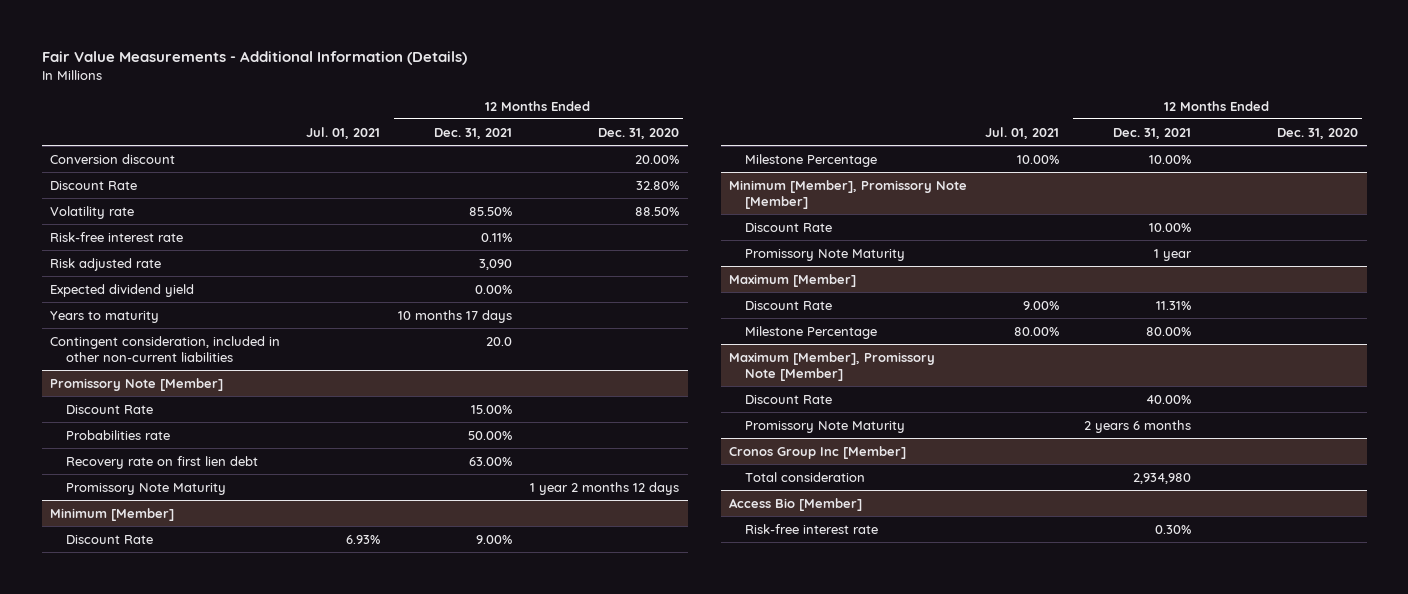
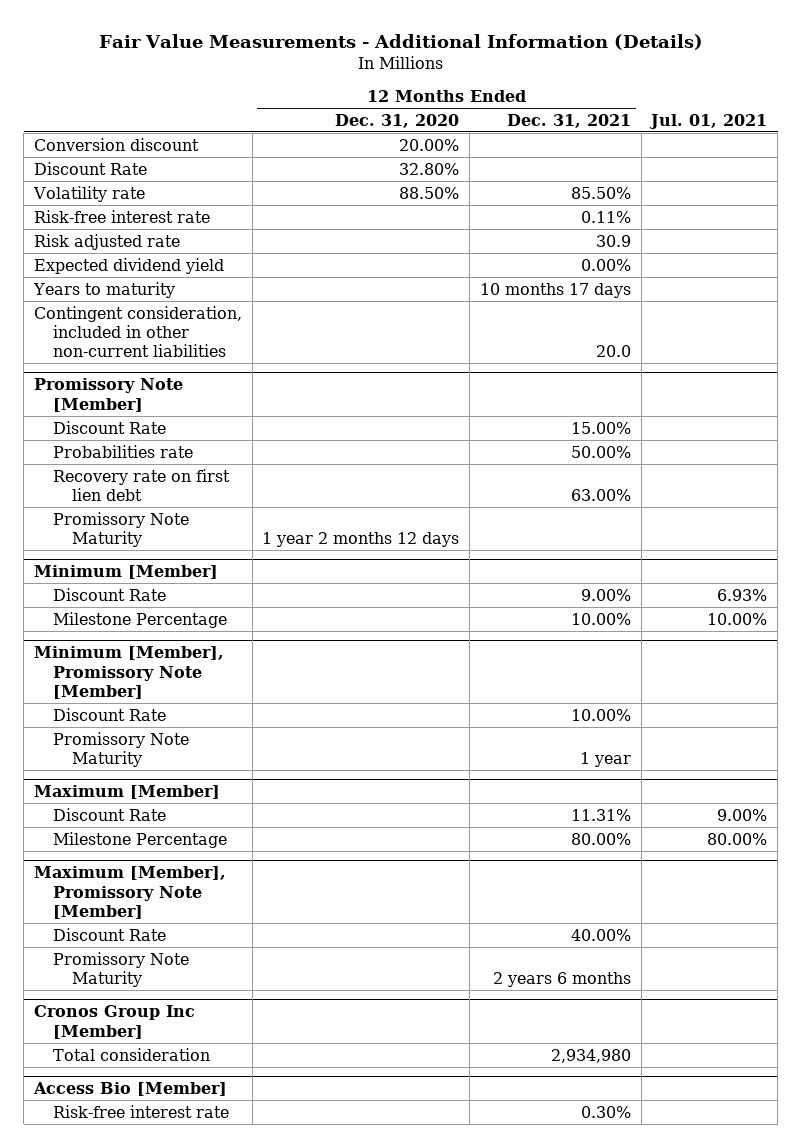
- | Jul. 01, 2021 | 12 Months Ended Dec. 31, 2021 | 12 Months Ended Dec. 31, 2020
+ | 12 Months Ended Dec. 31, 2020 | 12 Months Ended Dec. 31, 2021 | Jul. 01, 2021
- Risk adjusted rate | | 3,090 |
+ Risk adjusted rate | | 30.9 |

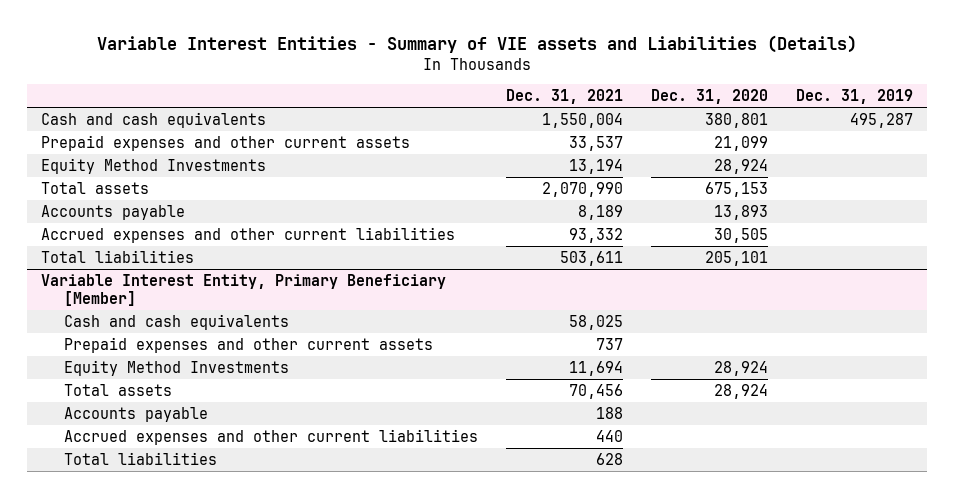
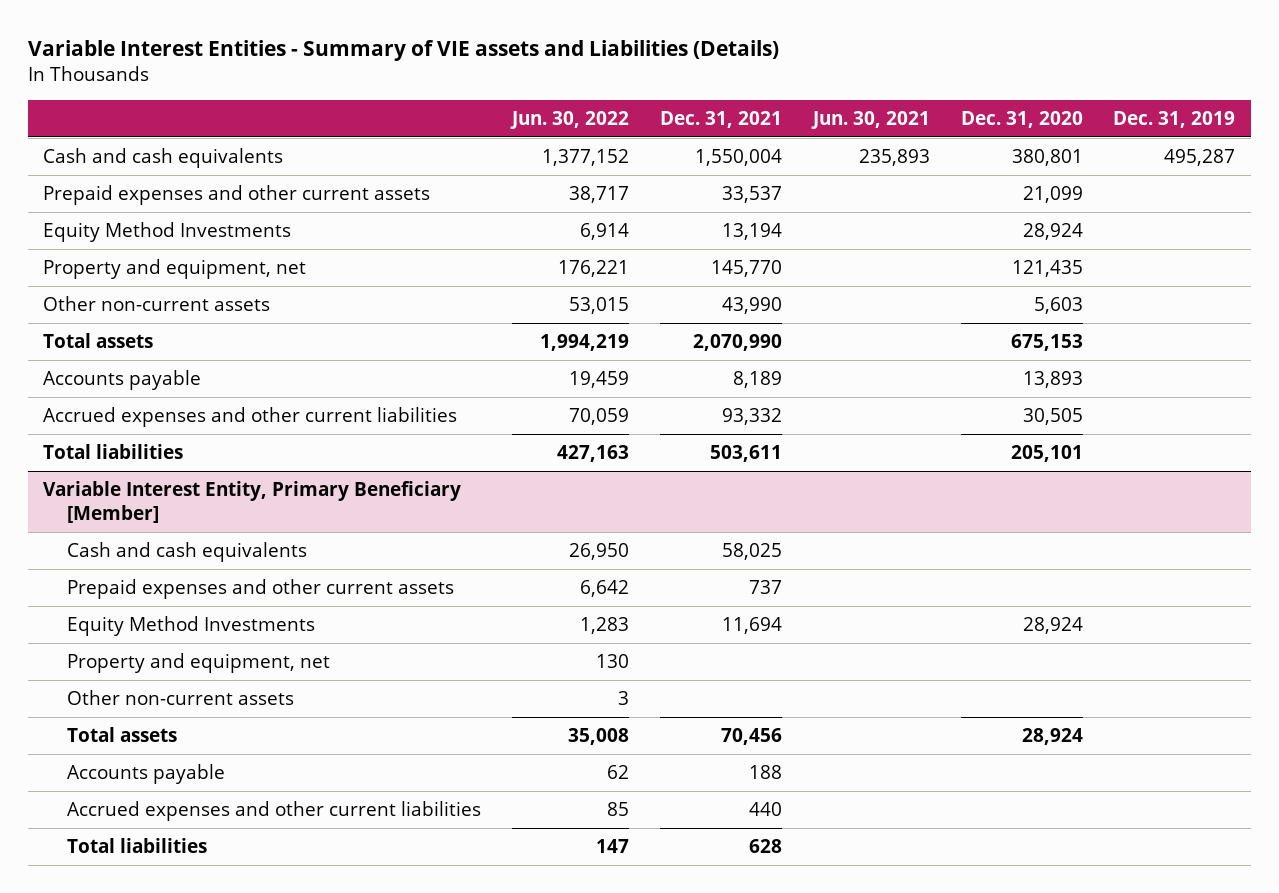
- | Dec. 31, 2021 | Dec. 31, 2020 | Dec. 31, 2019
+ | Jun. 30, 2022 | Dec. 31, 2021 | Jun. 30, 2021 | Dec. 31, 2020 | Dec. 31, 2019
+ Property and equipment, net | 176,221 | 145,770 | | 121,435 |
+ Other non-current assets | 53,015 | 43,990 | | 5,603 |
@ Variable Interest Entity, Primary Beneficiary [Member]
+ Property and equipment, net | 130 | | | |
+ Other non-current assets | 3 | | | |

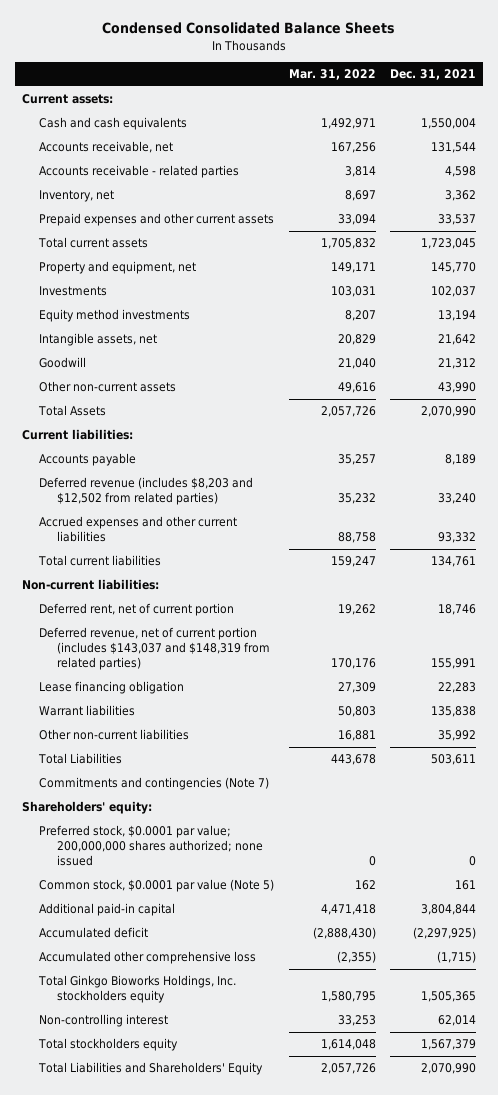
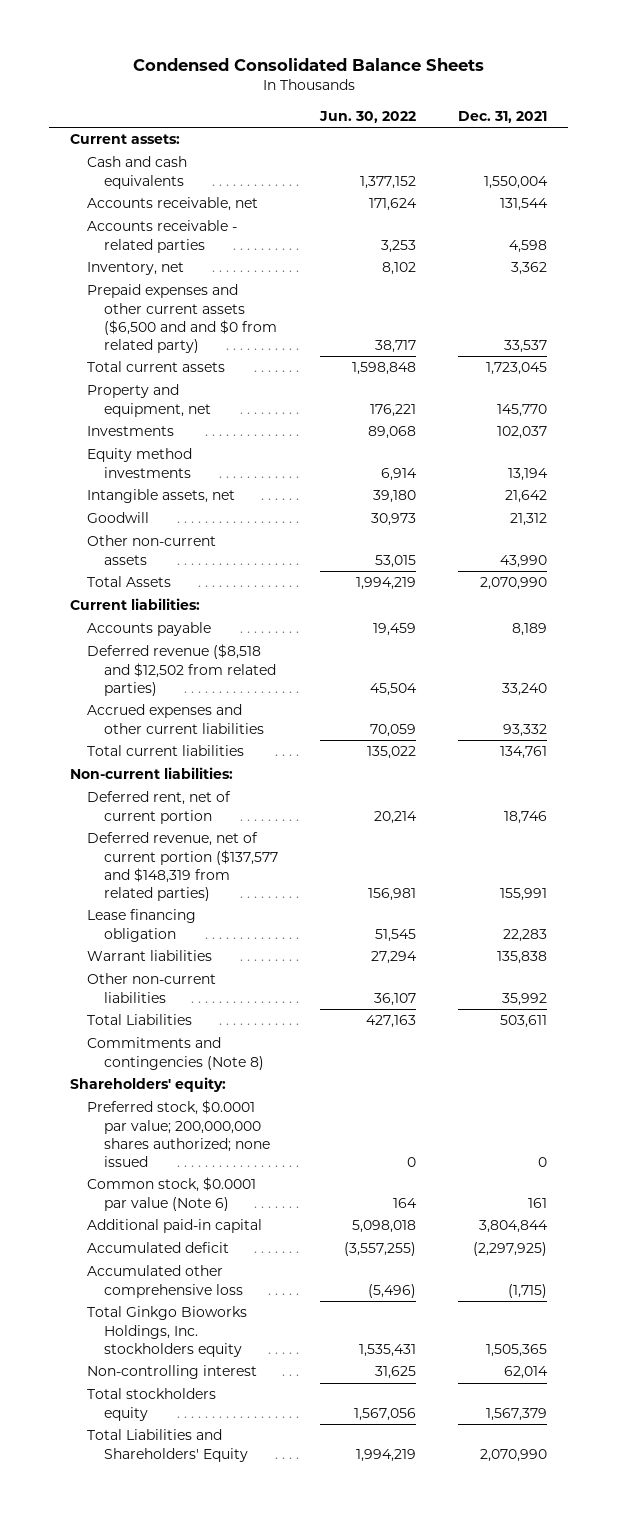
- | Mar. 31, 2022 | Dec. 31, 2021
+ | Jun. 30, 2022 | Dec. 31, 2021
- Prepaid expenses and other current assets | 33,094 | 33,537
+ Prepaid expenses and other current assets ($6,500 and and $0 from related party) | 38,717 | 33,537
- Deferred revenue (includes $8,203 and $12,502 from related parties) | 35,232 | 33,240
+ Deferred revenue ($8,518 and $12,502 from related parties) | 45,504 | 33,240
- Deferred revenue, net of current portion (includes $143,037 and $148,319 from related parties) | 170,176 | 155,991
+ Deferred revenue, net of current portion ($137,577 and $148,319 from related parties) | 156,981 | 155,991
- Commitments and contingencies (Note 7)
+ Commitments and contingencies (Note 8)
- Common stock, $0.0001 par value (Note 5) | 162 | 161
+ Common stock, $0.0001 par value (Note 6) | 164 | 161

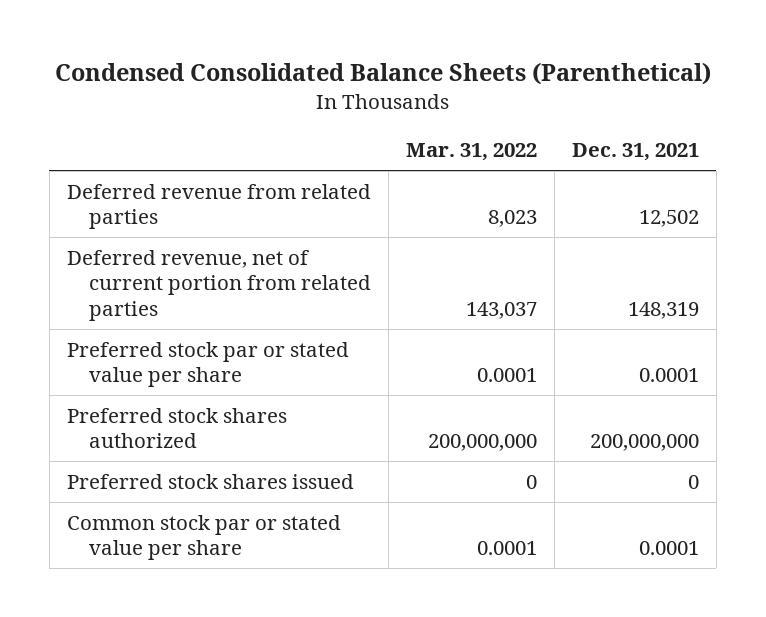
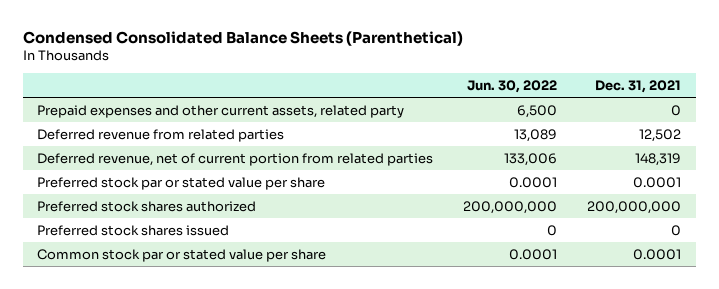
- | Mar. 31, 2022 | Dec. 31, 2021
+ | Jun. 30, 2022 | Dec. 31, 2021
+ Prepaid expenses and other current assets, related party | 6,500 | 0

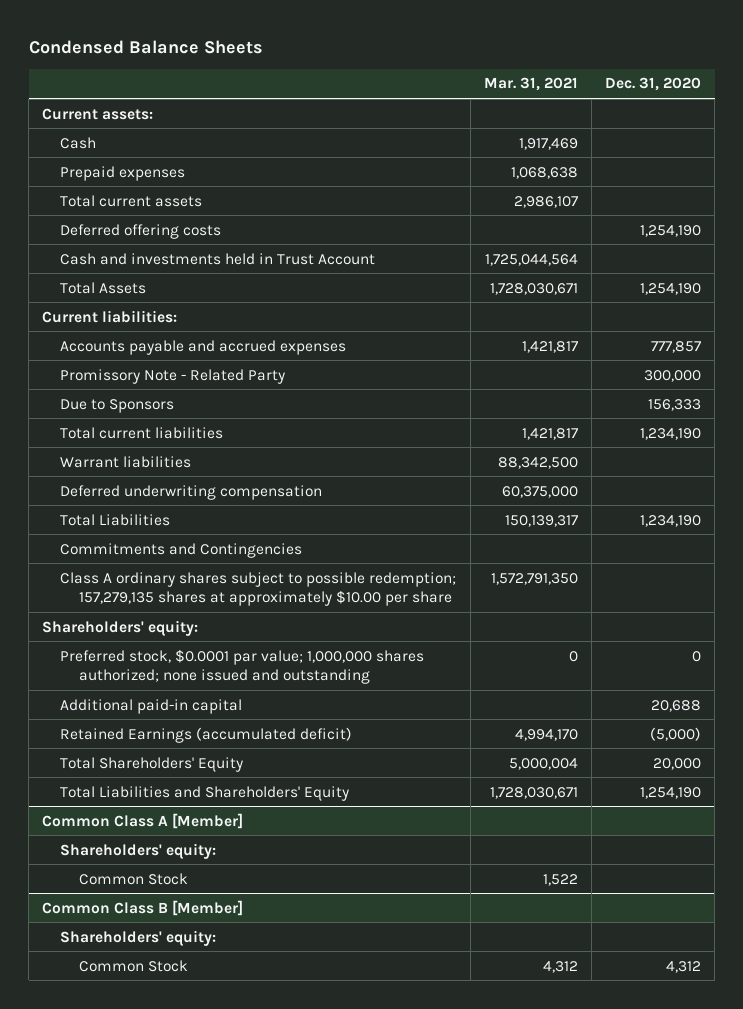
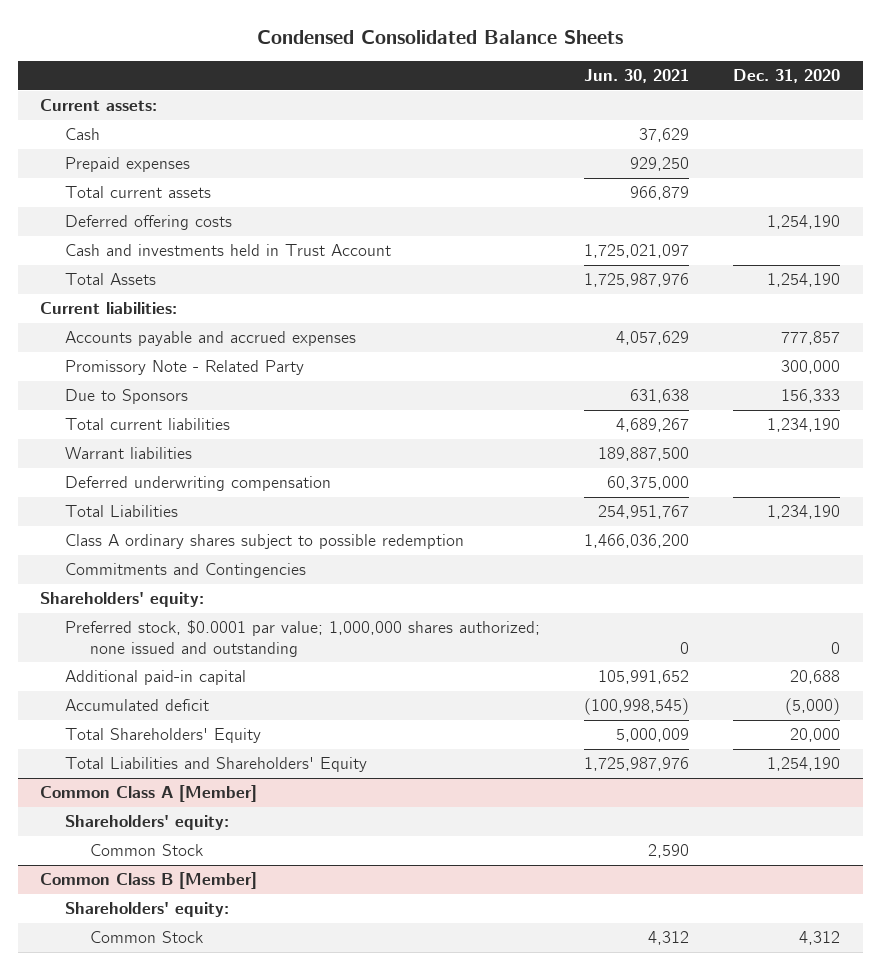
- Condensed Balance Sheets
+ Condensed Consolidated Balance Sheets
- | Mar. 31, 2021 | Dec. 31, 2020
+ | Jun. 30, 2021 | Dec. 31, 2020
+ Class A ordinary shares subject to possible redemption | 1,466,036,200 |
- Class A ordinary shares subject to possible redemption; 157,279,135 shares at approximately $10.00 per share | 1,572,791,350 |
- Retained Earnings (accumulated deficit) | 4,994,170 | (5,000)
+ Accumulated deficit | (100,998,545) | (5,000)

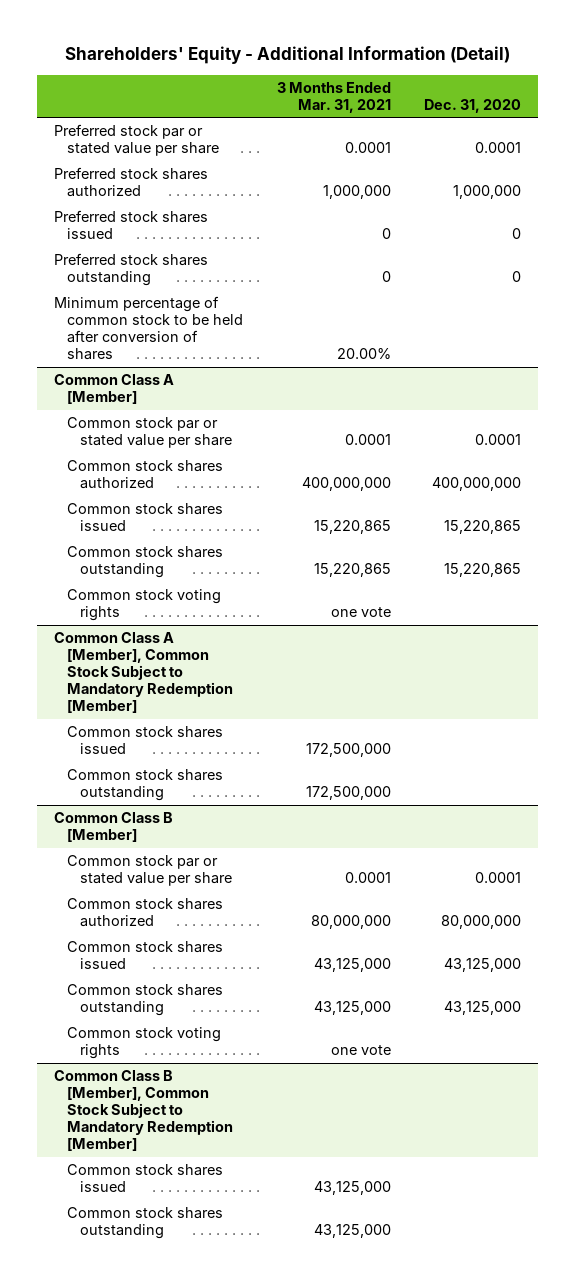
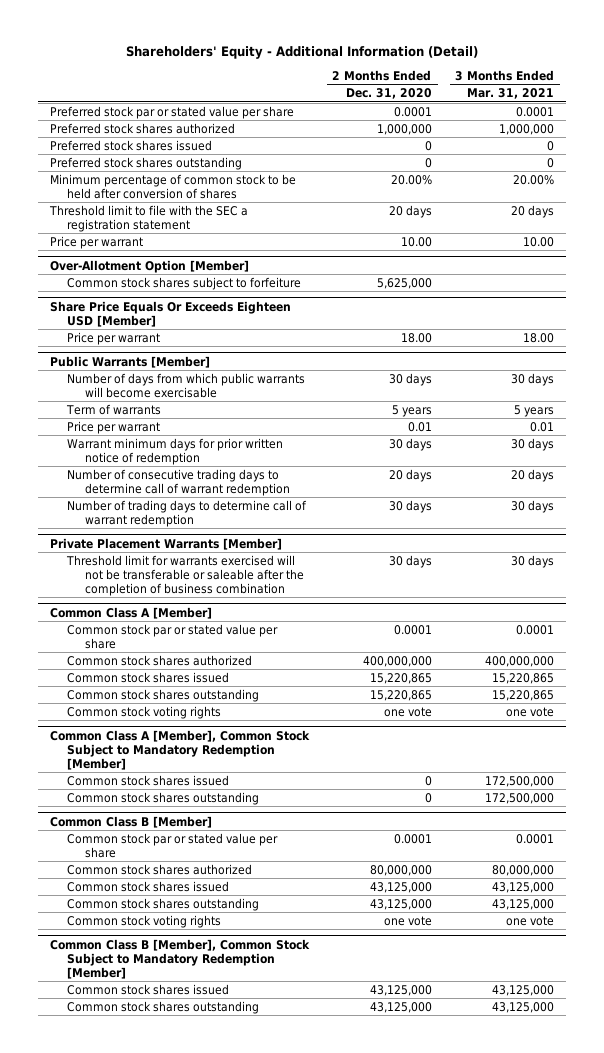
- | 3 Months Ended Mar. 31, 2021 | Dec. 31, 2020
+ | 2 Months Ended Dec. 31, 2020 | 3 Months Ended Mar. 31, 2021
+ Threshold limit to file with the SEC a registration statement | 20 days | 20 days
+ Price per warrant | 10.00 | 10.00
+ Over-Allotment Option [Member]
+ Common stock shares subject to forfeiture | 5,625,000 |
+ Share Price Equals Or Exceeds Eighteen USD [Member]
+ Price per warrant | 18.00 | 18.00
+ Public Warrants [Member]
+ Number of days from which public warrants will become exercisable | 30 days | 30 days
+ Term of warrants | 5 years | 5 years
+ Price per warrant | 0.01 | 0.01
+ Warrant minimum days for prior written notice of redemption | 30 days | 30 days
+ Number of consecutive trading days to determine call of warrant redemption | 20 days | 20 days
+ Number of trading days to determine call of warrant redemption | 30 days | 30 days
+ Private Placement Warrants [Member]
+ Threshold limit for warrants exercised will not be transferable or saleable after the completion of business combination | 30 days | 30 days

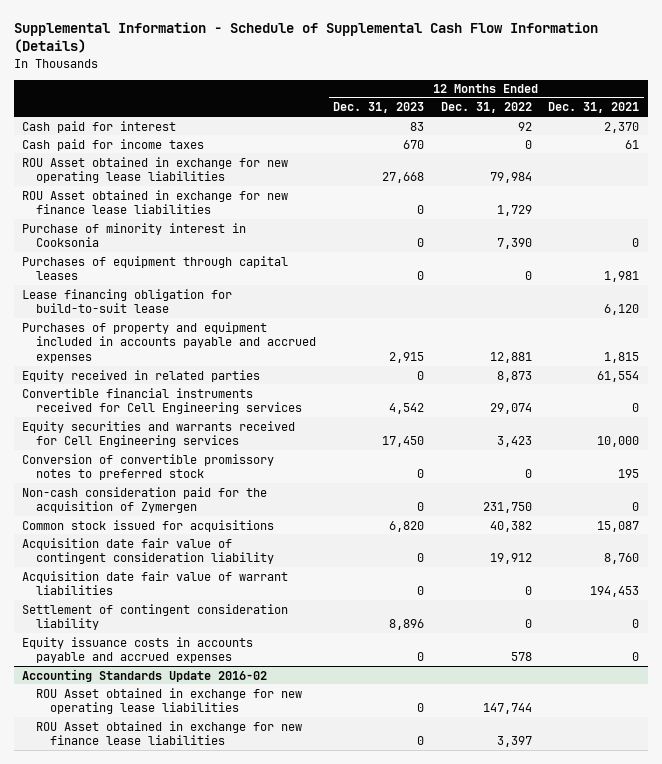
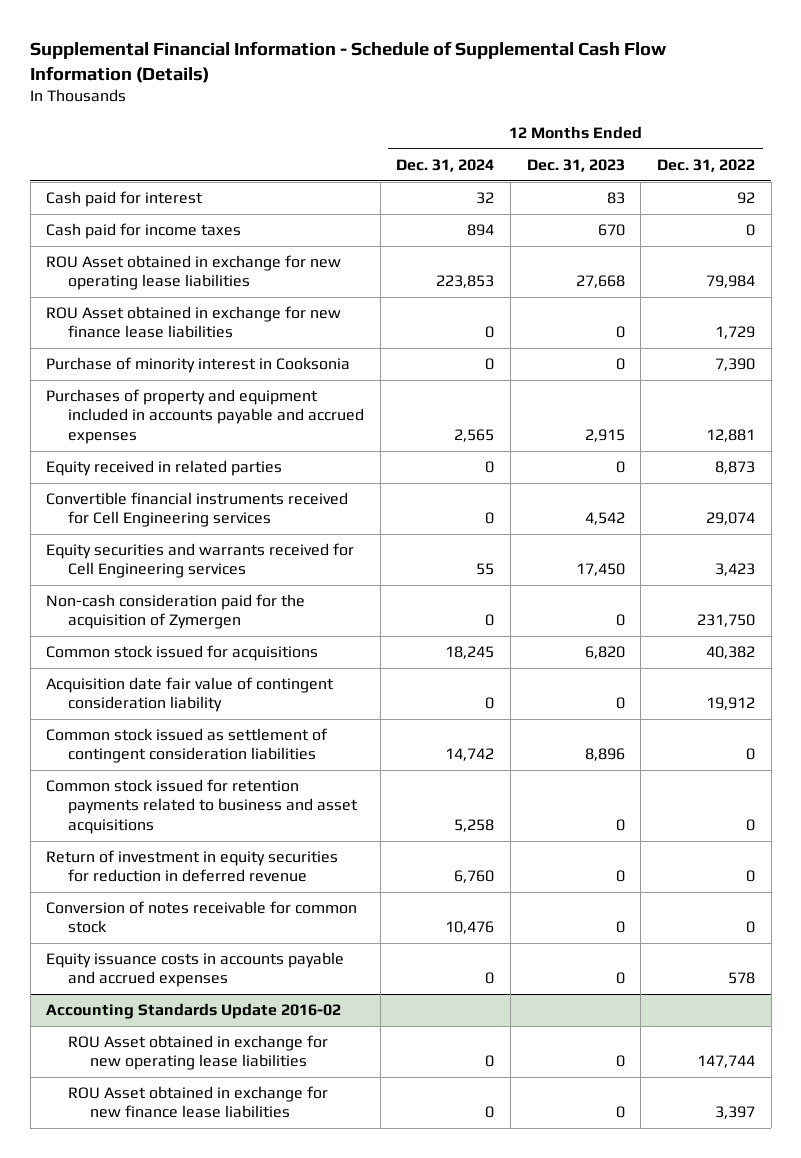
- Supplemental Information - Schedule of Supplemental Cash Flow Information (Details)
+ Supplemental Financial Information - Schedule of Supplemental Cash Flow Information (Details)
- | 12 Months Ended Dec. 31, 2023 | 12 Months Ended Dec. 31, 2022 | 12 Months Ended Dec. 31, 2021
+ | 12 Months Ended Dec. 31, 2024 | 12 Months Ended Dec. 31, 2023 | 12 Months Ended Dec. 31, 2022
- Purchases of equipment through capital leases | 0 | 0 | 1,981
- Lease financing obligation for build-to-suit lease | | | 6,120
- Conversion of convertible promissory notes to preferred stock | 0 | 0 | 195
- Acquisition date fair value of warrant liabilities | 0 | 0 | 194,453
- Settlement of contingent consideration liability | 8,896 | 0 | 0
+ Common stock issued as settlement of contingent consideration liabilities | 14,742 | 8,896 | 0
+ Common stock issued for retention payments related to business and asset acquisitions | 5,258 | 0 | 0
+ Return of investment in equity securities for reduction in deferred revenue | 6,760 | 0 | 0
+ Conversion of notes receivable for common stock | 10,476 | 0 | 0

